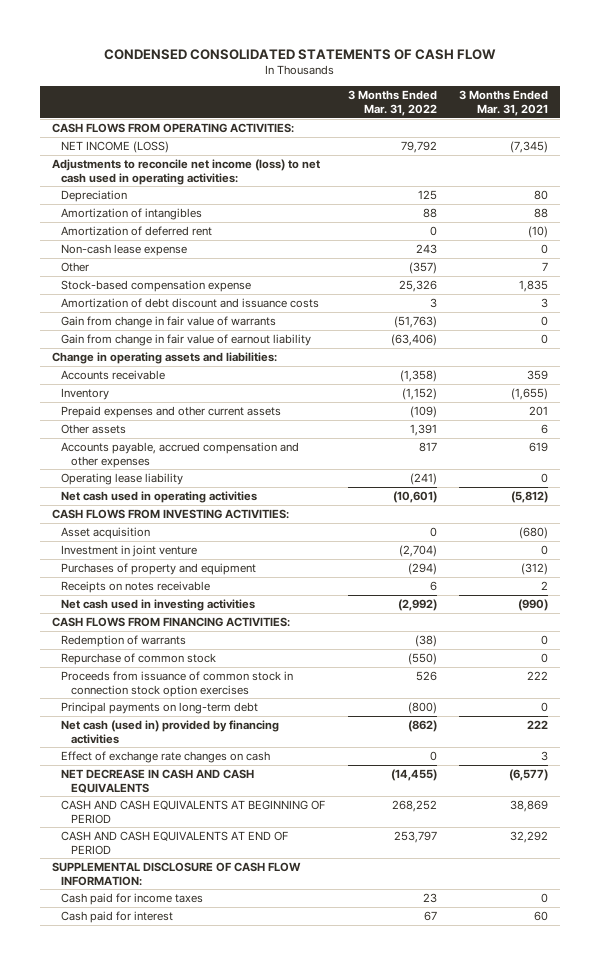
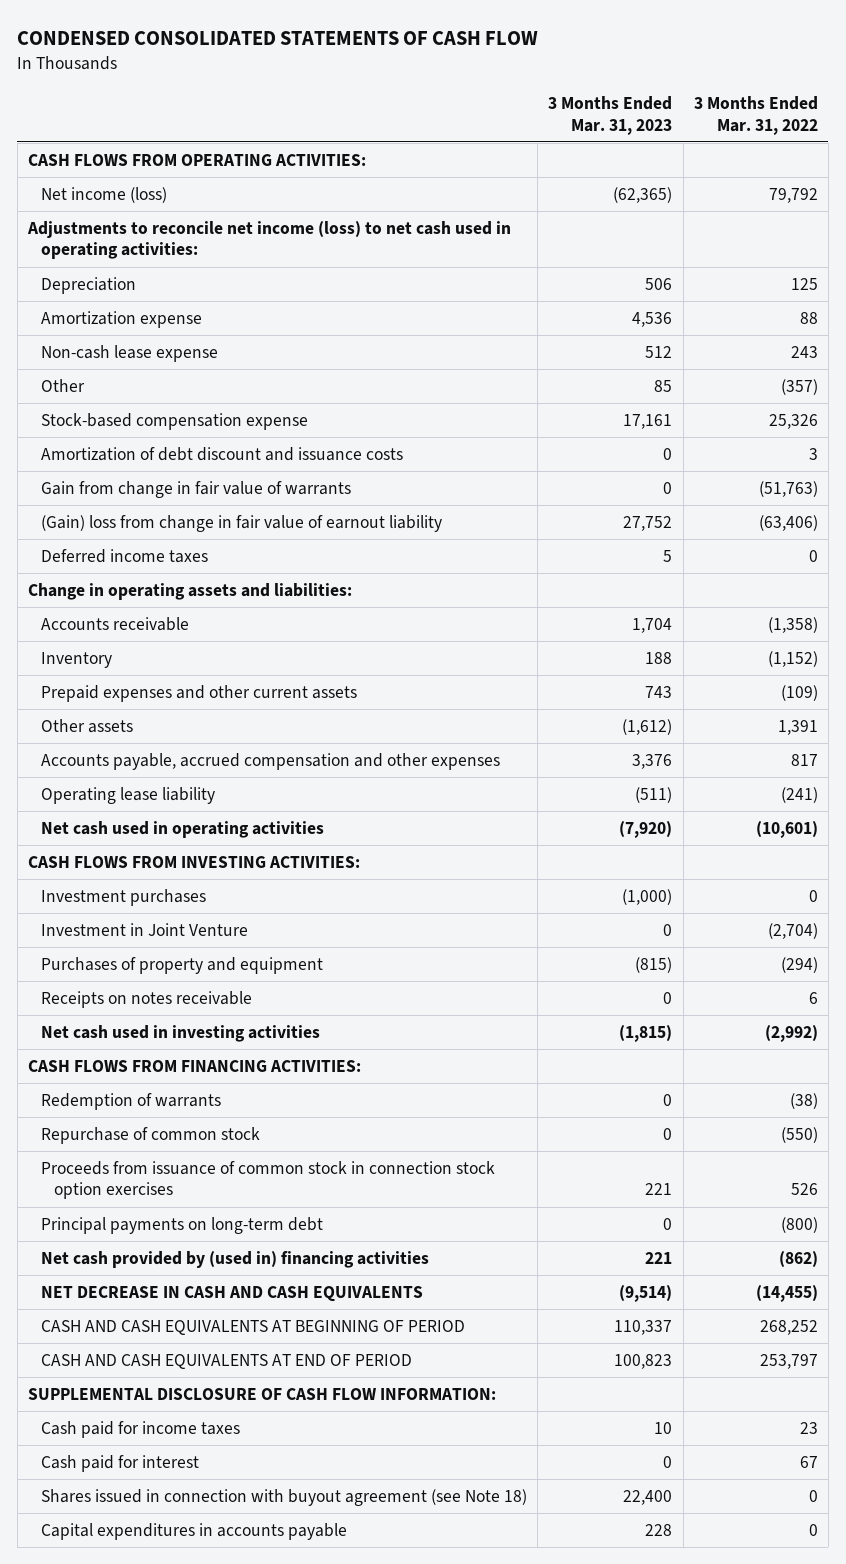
- | 3 Months Ended Mar. 31, 2022 | 3 Months Ended Mar. 31, 2021
+ | 3 Months Ended Mar. 31, 2023 | 3 Months Ended Mar. 31, 2022
- NET INCOME (LOSS) | 79,792 | (7,345)
+ Net income (loss) | (62,365) | 79,792
- Amortization of intangibles | 88 | 88
- Amortization of deferred rent | 0 | (10)
+ Amortization expense | 4,536 | 88
- Gain from change in fair value of earnout liability | (63,406) | 0
+ (Gain) loss from change in fair value of earnout liability | 27,752 | (63,406)
+ Deferred income taxes | 5 | 0
- Asset acquisition | 0 | (680)
- Investment in joint venture | (2,704) | 0
+ Investment purchases | (1,000) | 0
+ Investment in Joint Venture | 0 | (2,704)
- Net cash (used in) provided by financing activities | (862) | 222
- Effect of exchange rate changes on cash | 0 | 3
+ Net cash provided by (used in) financing activities | 221 | (862)
+ Shares issued in connection with buyout agreement (see Note 18) | 22,400 | 0
+ Capital expenditures in accounts payable | 228 | 0

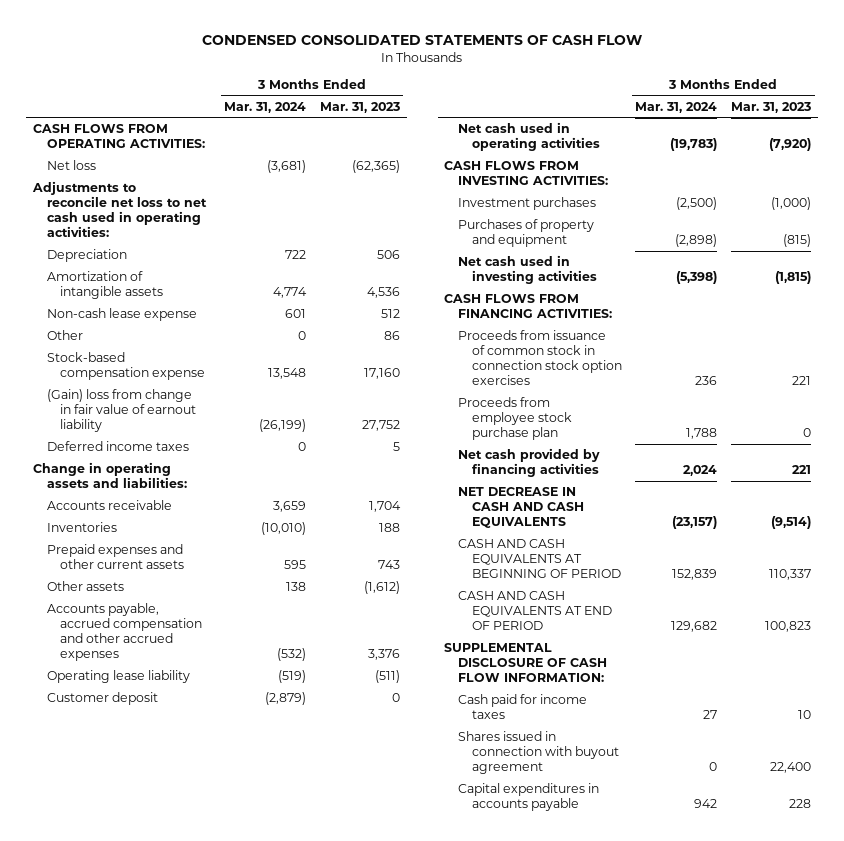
- | 3 Months Ended Mar. 31, 2023 | 3 Months Ended Mar. 31, 2022
+ | 3 Months Ended Mar. 31, 2024 | 3 Months Ended Mar. 31, 2023
- Net income (loss) | (62,365) | 79,792
- Adjustments to reconcile net income (loss) to net cash used in operating activities:
+ Net loss | (3,681) | (62,365)
+ Adjustments to reconcile net loss to net cash used in operating activities:
- Amortization expense | 4,536 | 88
+ Amortization of intangible assets | 4,774 | 4,536
- Other | 85 | (357)
- Stock-based compensation expense | 17,161 | 25,326
- Amortization of debt discount and issuance costs | 0 | 3
- Gain from change in fair value of warrants | 0 | (51,763)
+ Other | 0 | 86
+ Stock-based compensation expense | 13,548 | 17,160
- Inventory | 188 | (1,152)
+ Inventories | (10,010) | 188
- Accounts payable, accrued compensation and other expenses | 3,376 | 817
+ Accounts payable, accrued compensation and other accrued expenses | (532) | 3,376
+ Customer deposit | (2,879) | 0
- Investment in Joint Venture | 0 | (2,704)
- Receipts on notes receivable | 0 | 6
- Redemption of warrants | 0 | (38)
- Repurchase of common stock | 0 | (550)
- Principal payments on long-term debt | 0 | (800)
- Net cash provided by (used in) financing activities | 221 | (862)
+ Proceeds from employee stock purchase plan | 1,788 | 0
+ Net cash provided by financing activities | 2,024 | 221
- Cash paid for interest | 0 | 67
- Shares issued in connection with buyout agreement (see Note 18) | 22,400 | 0
+ Shares issued in connection with buyout agreement | 0 | 22,400

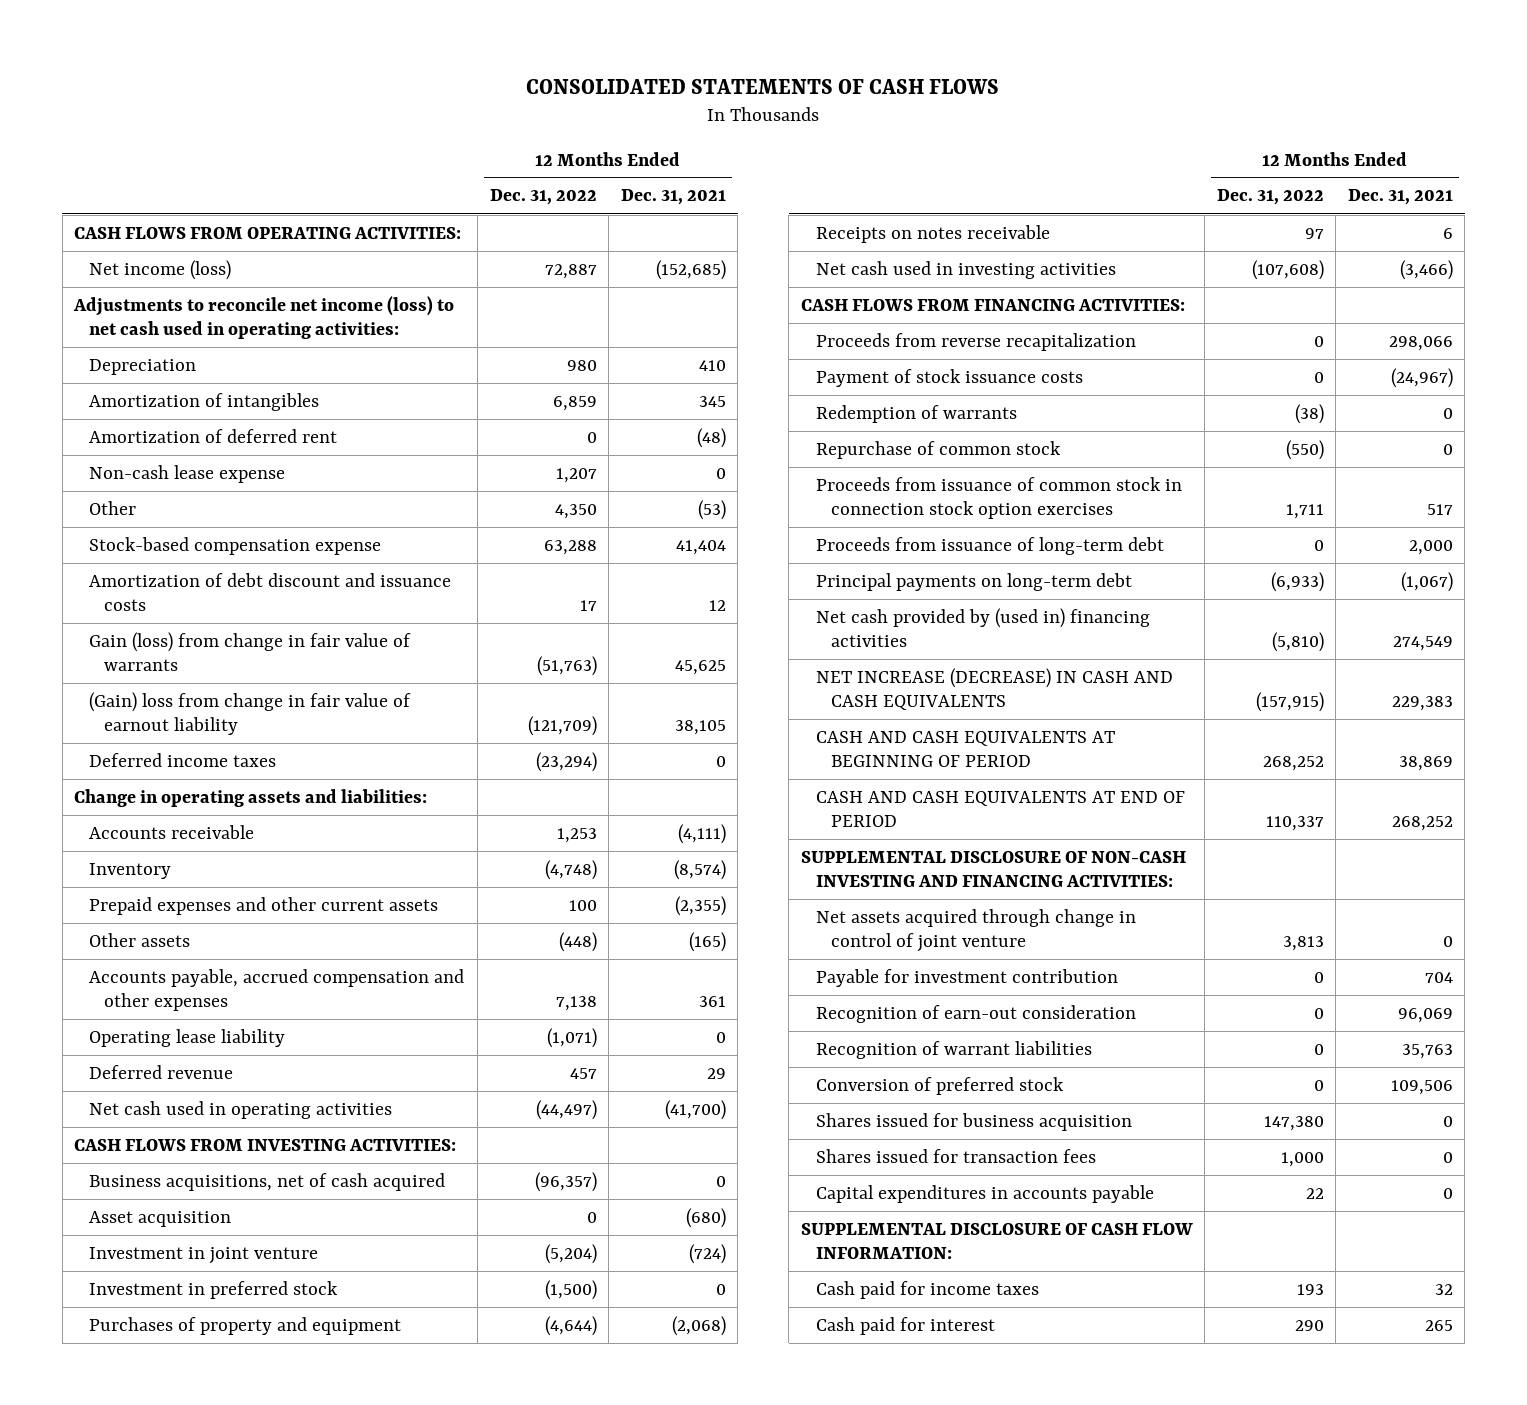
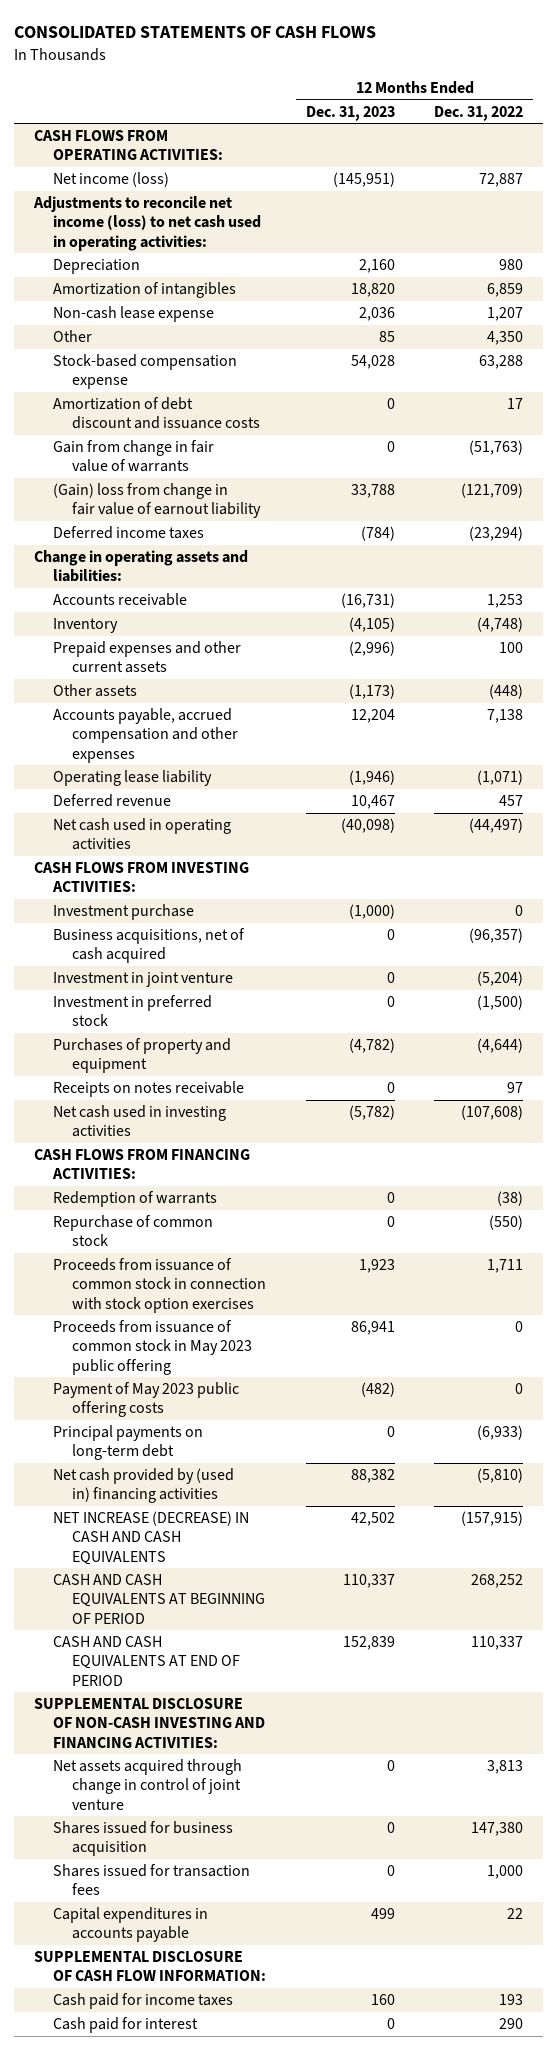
- | 12 Months Ended Dec. 31, 2022 | 12 Months Ended Dec. 31, 2021
+ | 12 Months Ended Dec. 31, 2023 | 12 Months Ended Dec. 31, 2022
- Amortization of deferred rent | 0 | (48)
- Gain (loss) from change in fair value of warrants | (51,763) | 45,625
+ Gain from change in fair value of warrants | 0 | (51,763)
+ Investment purchase | (1,000) | 0
- Asset acquisition | 0 | (680)
- Proceeds from reverse recapitalization | 0 | 298,066
- Payment of stock issuance costs | 0 | (24,967)
- Proceeds from issuance of common stock in connection stock option exercises | 1,711 | 517
- Proceeds from issuance of long-term debt | 0 | 2,000
+ Proceeds from issuance of common stock in connection with stock option exercises | 1,923 | 1,711
+ Proceeds from issuance of common stock in May 2023 public offering | 86,941 | 0
+ Payment of May 2023 public offering costs | (482) | 0
- Payable for investment contribution | 0 | 704
- Recognition of earn-out consideration | 0 | 96,069
- Recognition of warrant liabilities | 0 | 35,763
- Conversion of preferred stock | 0 | 109,506

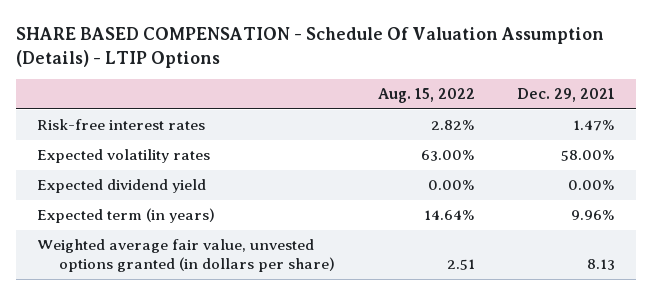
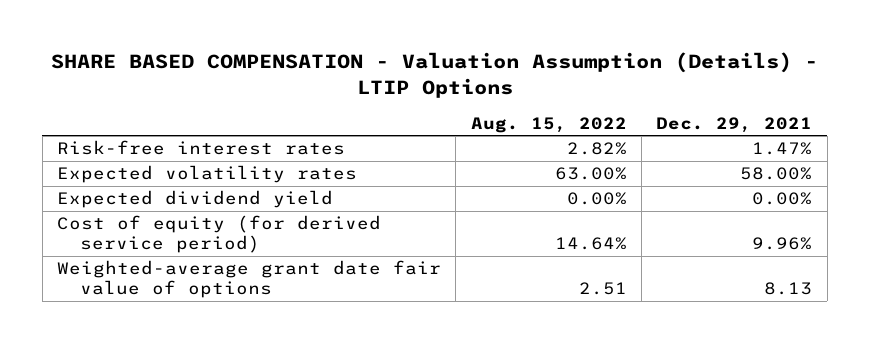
- SHARE BASED COMPENSATION - Schedule Of Valuation Assumption (Details) - LTIP Options
+ SHARE BASED COMPENSATION - Valuation Assumption (Details) - LTIP Options
- Expected term (in years) | 14.64% | 9.96%
- Weighted average fair value, unvested options granted (in dollars per share) | 2.51 | 8.13
+ Cost of equity (for derived service period) | 14.64% | 9.96%
+ Weighted-average grant date fair value of options | 2.51 | 8.13

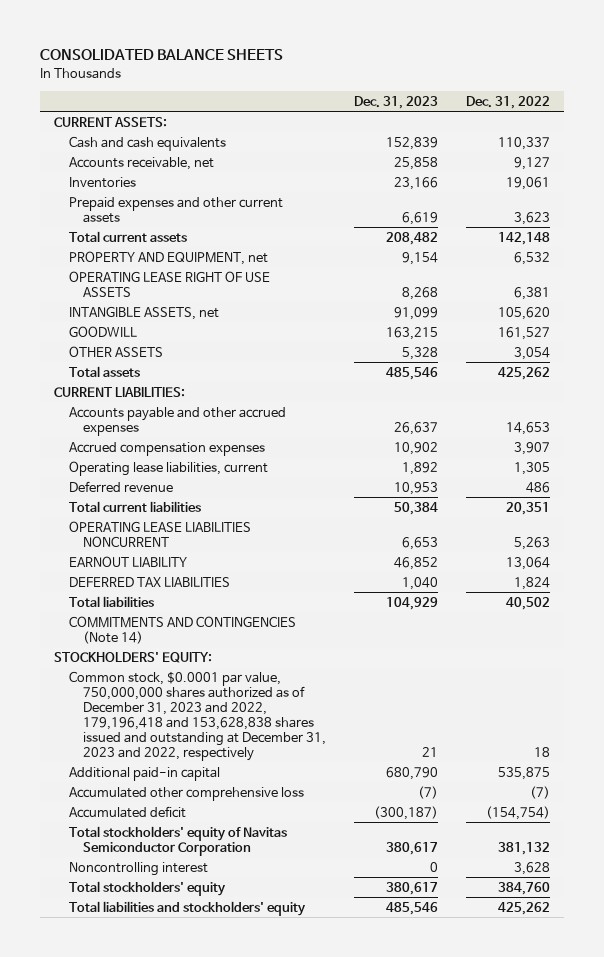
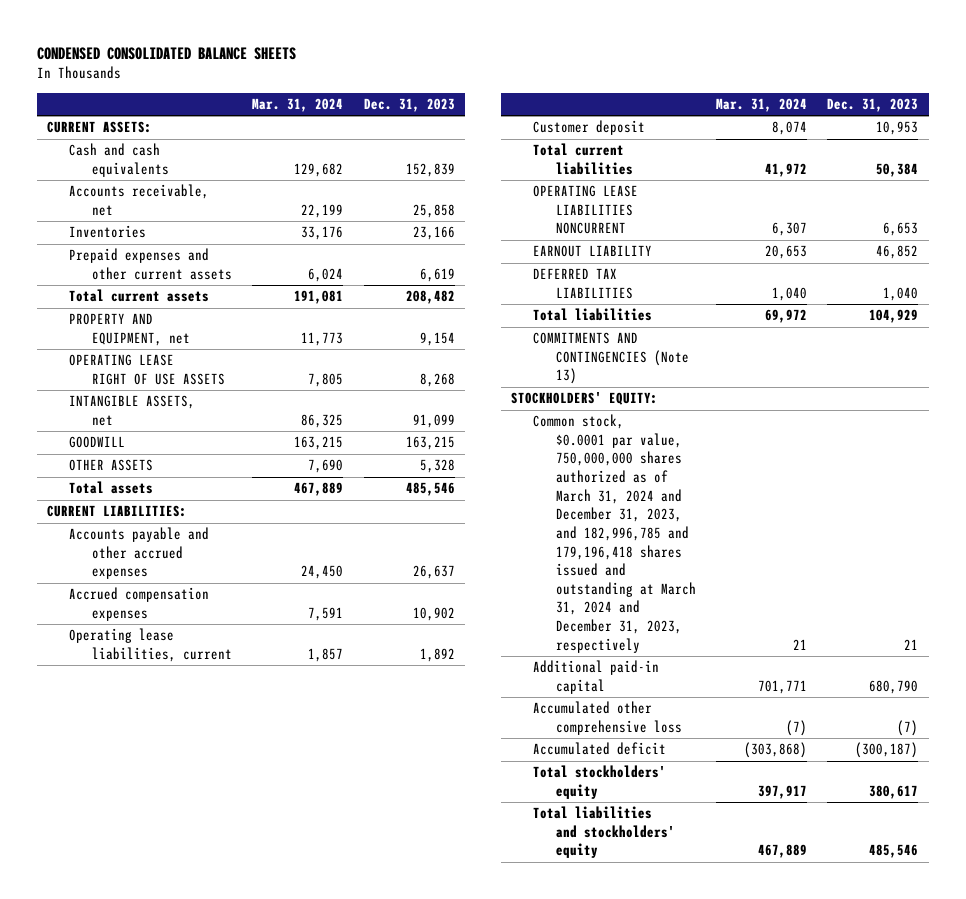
- CONSOLIDATED BALANCE SHEETS
+ CONDENSED CONSOLIDATED BALANCE SHEETS
- | Dec. 31, 2023 | Dec. 31, 2022
+ | Mar. 31, 2024 | Dec. 31, 2023
- Deferred revenue | 10,953 | 486
+ Customer deposit | 8,074 | 10,953
- COMMITMENTS AND CONTINGENCIES (Note 14)
+ COMMITMENTS AND CONTINGENCIES (Note 13)
- Common stock, $0.0001 par value, 750,000,000 shares authorized as of December 31, 2023 and 2022, 179,196,418 and 153,628,838 shares issued and outstanding at December 31, 2023 and 2022, respectively | 21 | 18
+ Common stock, $0.0001 par value, 750,000,000 shares authorized as of March 31, 2024 and December 31, 2023, and 182,996,785 and 179,196,418 shares issued and outstanding at March 31, 2024 and December 31, 2023, respectively | 21 | 21
- Total stockholders' equity of Navitas Semiconductor Corporation | 380,617 | 381,132
- Noncontrolling interest | 0 | 3,628

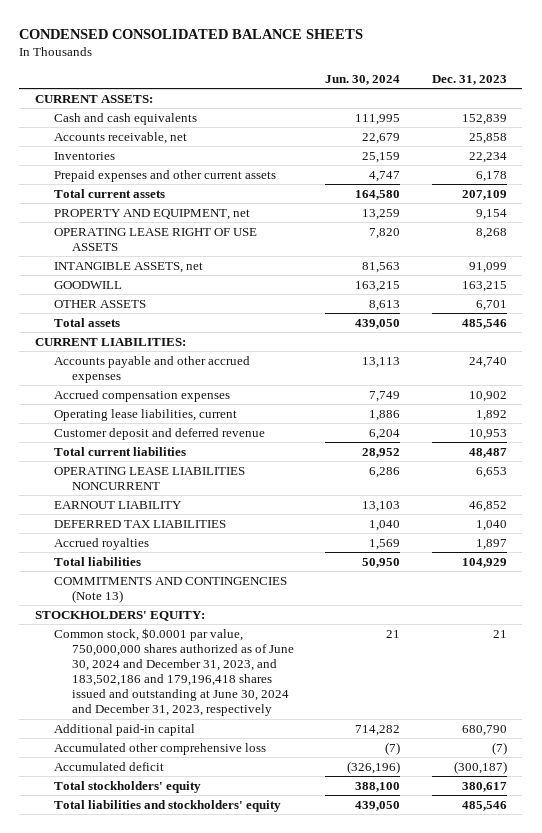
- | Mar. 31, 2024 | Dec. 31, 2023
+ | Jun. 30, 2024 | Dec. 31, 2023
- Inventories | 33,176 | 23,166
- Prepaid expenses and other current assets | 6,024 | 6,619
- Total current assets | 191,081 | 208,482
+ Inventories | 25,159 | 22,234
+ Prepaid expenses and other current assets | 4,747 | 6,178
+ Total current assets | 164,580 | 207,109
- OTHER ASSETS | 7,690 | 5,328
+ OTHER ASSETS | 8,613 | 6,701
- Accounts payable and other accrued expenses | 24,450 | 26,637
+ Accounts payable and other accrued expenses | 13,113 | 24,740
- Customer deposit | 8,074 | 10,953
- Total current liabilities | 41,972 | 50,384
+ Customer deposit and deferred revenue | 6,204 | 10,953
+ Total current liabilities | 28,952 | 48,487
+ Accrued royalties | 1,569 | 1,897
- Common stock, $0.0001 par value, 750,000,000 shares authorized as of March 31, 2024 and December 31, 2023, and 182,996,785 and 179,196,418 shares issued and outstanding at March 31, 2024 and December 31, 2023, respectively | 21 | 21
+ Common stock, $0.0001 par value, 750,000,000 shares authorized as of June 30, 2024 and December 31, 2023, and 183,502,186 and 179,196,418 shares issued and outstanding at June 30, 2024 and December 31, 2023, respectively | 21 | 21

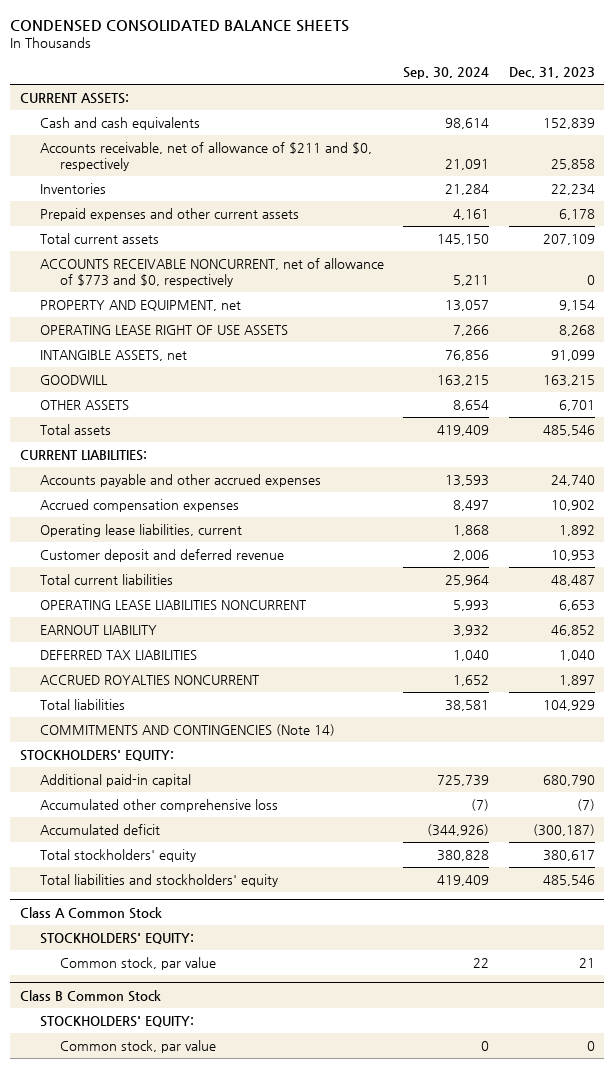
- | Jun. 30, 2024 | Dec. 31, 2023
+ | Sep. 30, 2024 | Dec. 31, 2023
- Accounts receivable, net | 22,679 | 25,858
+ Accounts receivable, net of allowance of $211 and $0, respectively | 21,091 | 25,858
+ ACCOUNTS RECEIVABLE NONCURRENT, net of allowance of $773 and $0, respectively | 5,211 | 0
- Accrued royalties | 1,569 | 1,897
+ ACCRUED ROYALTIES NONCURRENT | 1,652 | 1,897
- COMMITMENTS AND CONTINGENCIES (Note 13)
+ COMMITMENTS AND CONTINGENCIES (Note 14)
- Common stock, $0.0001 par value, 750,000,000 shares authorized as of June 30, 2024 and December 31, 2023, and 183,502,186 and 179,196,418 shares issued and outstanding at June 30, 2024 and December 31, 2023, respectively | 21 | 21
+ Class A Common Stock
+ STOCKHOLDERS' EQUITY:
+ Common stock, par value | 22 | 21
+ Class B Common Stock
+ STOCKHOLDERS' EQUITY:
+ Common stock, par value | 0 | 0

